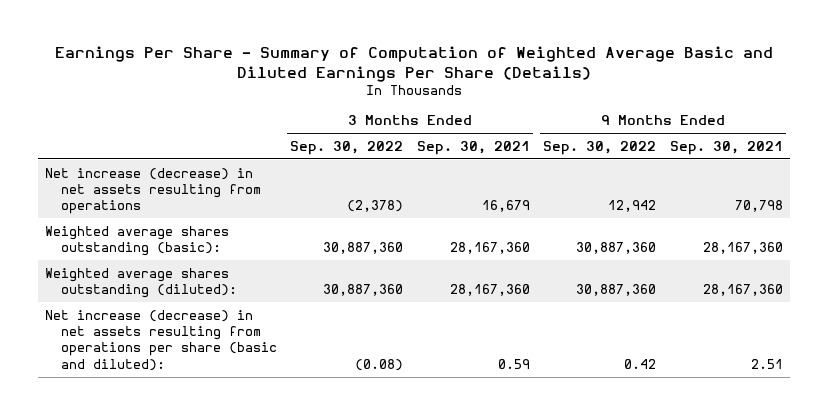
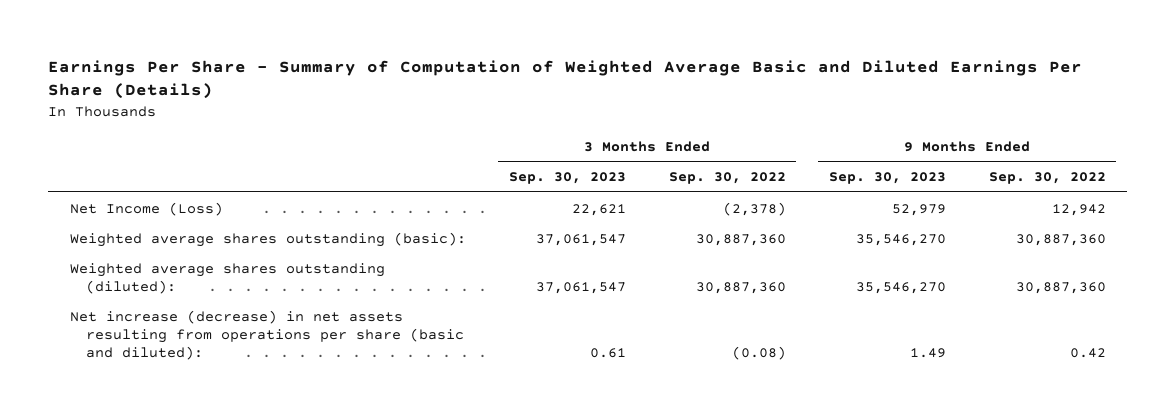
- | 3 Months Ended Sep. 30, 2022 | 3 Months Ended Sep. 30, 2021 | 9 Months Ended Sep. 30, 2022 | 9 Months Ended Sep. 30, 2021
+ | 3 Months Ended Sep. 30, 2023 | 3 Months Ended Sep. 30, 2022 | 9 Months Ended Sep. 30, 2023 | 9 Months Ended Sep. 30, 2022
- Net increase (decrease) in net assets resulting from operations | (2,378) | 16,679 | 12,942 | 70,798
+ Net Income (Loss) | 22,621 | (2,378) | 52,979 | 12,942

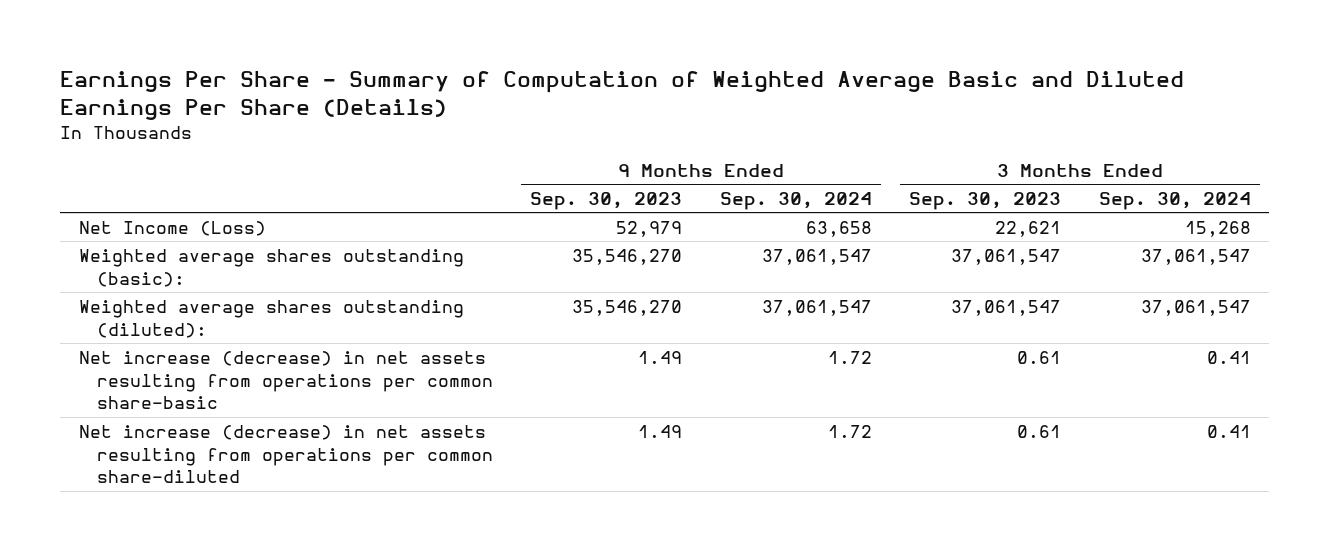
- | 3 Months Ended Sep. 30, 2023 | 3 Months Ended Sep. 30, 2022 | 9 Months Ended Sep. 30, 2023 | 9 Months Ended Sep. 30, 2022
+ | 9 Months Ended Sep. 30, 2023 | 9 Months Ended Sep. 30, 2024 | 3 Months Ended Sep. 30, 2023 | 3 Months Ended Sep. 30, 2024
- Net increase (decrease) in net assets resulting from operations per share (basic and diluted): | 0.61 | (0.08) | 1.49 | 0.42
+ Net increase (decrease) in net assets resulting from operations per common share-basic | 1.49 | 1.72 | 0.61 | 0.41
+ Net increase (decrease) in net assets resulting from operations per common share-diluted | 1.49 | 1.72 | 0.61 | 0.41

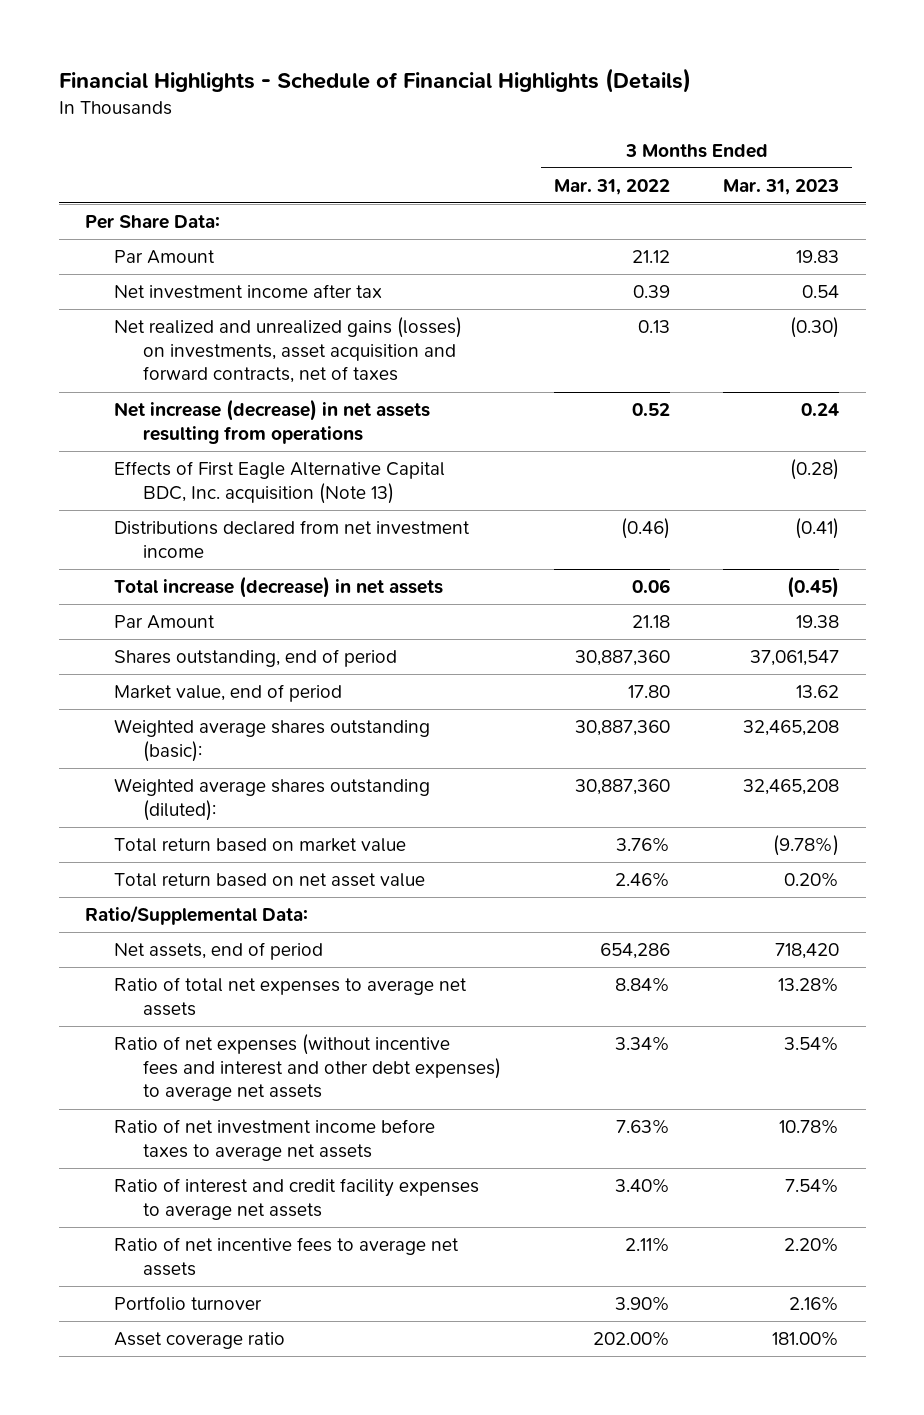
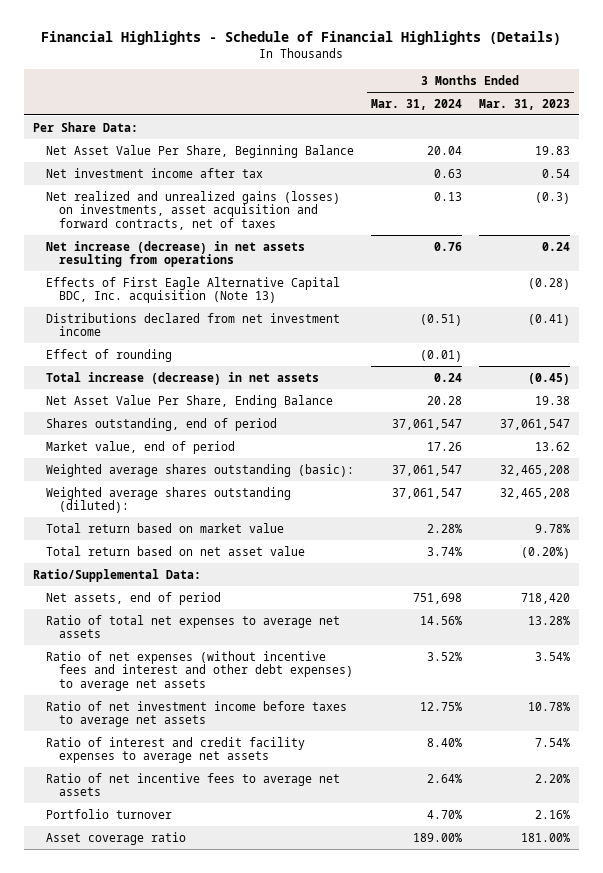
- | 3 Months Ended Mar. 31, 2022 | 3 Months Ended Mar. 31, 2023
+ | 3 Months Ended Mar. 31, 2024 | 3 Months Ended Mar. 31, 2023
- Par Amount | 21.12 | 19.83
+ Net Asset Value Per Share, Beginning Balance | 20.04 | 19.83
- Net realized and unrealized gains (losses) on investments, asset acquisition and forward contracts, net of taxes | 0.13 | (0.30)
+ Net realized and unrealized gains (losses) on investments, asset acquisition and forward contracts, net of taxes | 0.13 | (0.3)
+ Effect of rounding | (0.01) |
- Par Amount | 21.18 | 19.38
+ Net Asset Value Per Share, Ending Balance | 20.28 | 19.38
- Total return based on market value | 3.76% | (9.78%)
- Total return based on net asset value | 2.46% | 0.20%
+ Total return based on market value | 2.28% | 9.78%
+ Total return based on net asset value | 3.74% | (0.20%)

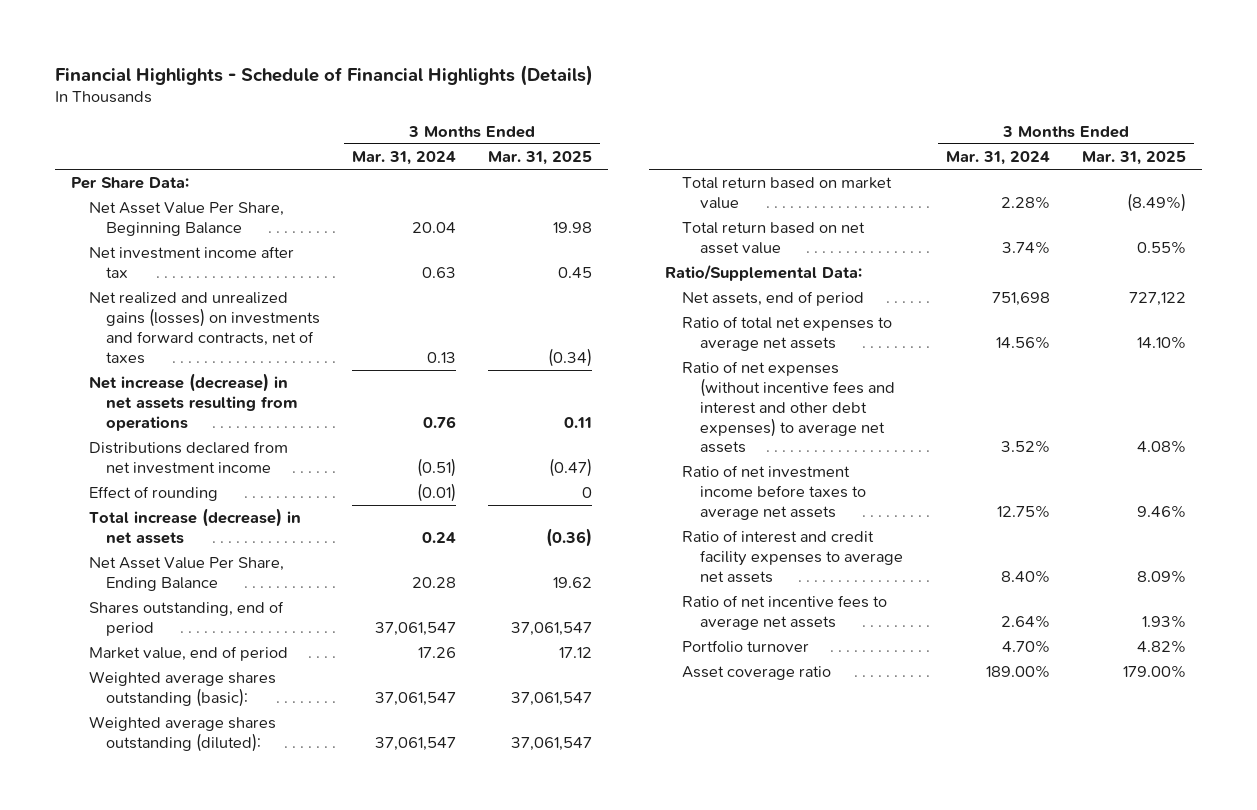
- | 3 Months Ended Mar. 31, 2024 | 3 Months Ended Mar. 31, 2023
+ | 3 Months Ended Mar. 31, 2024 | 3 Months Ended Mar. 31, 2025
- Net realized and unrealized gains (losses) on investments, asset acquisition and forward contracts, net of taxes | 0.13 | (0.3)
+ Net realized and unrealized gains (losses) on investments and forward contracts, net of taxes | 0.13 | (0.34)
- Effects of First Eagle Alternative Capital BDC, Inc. acquisition (Note 13) | | (0.28)

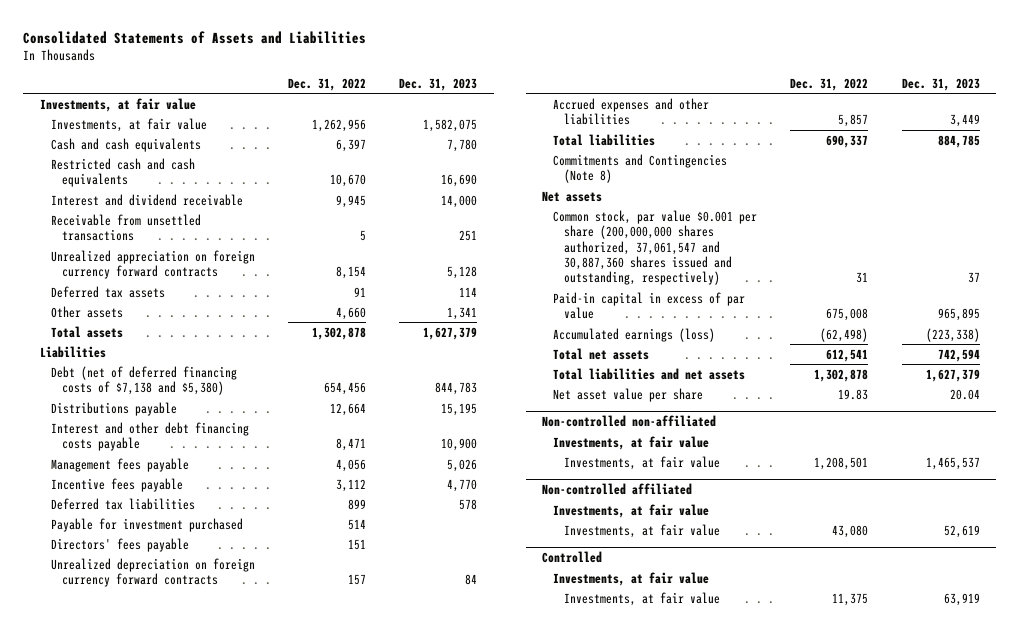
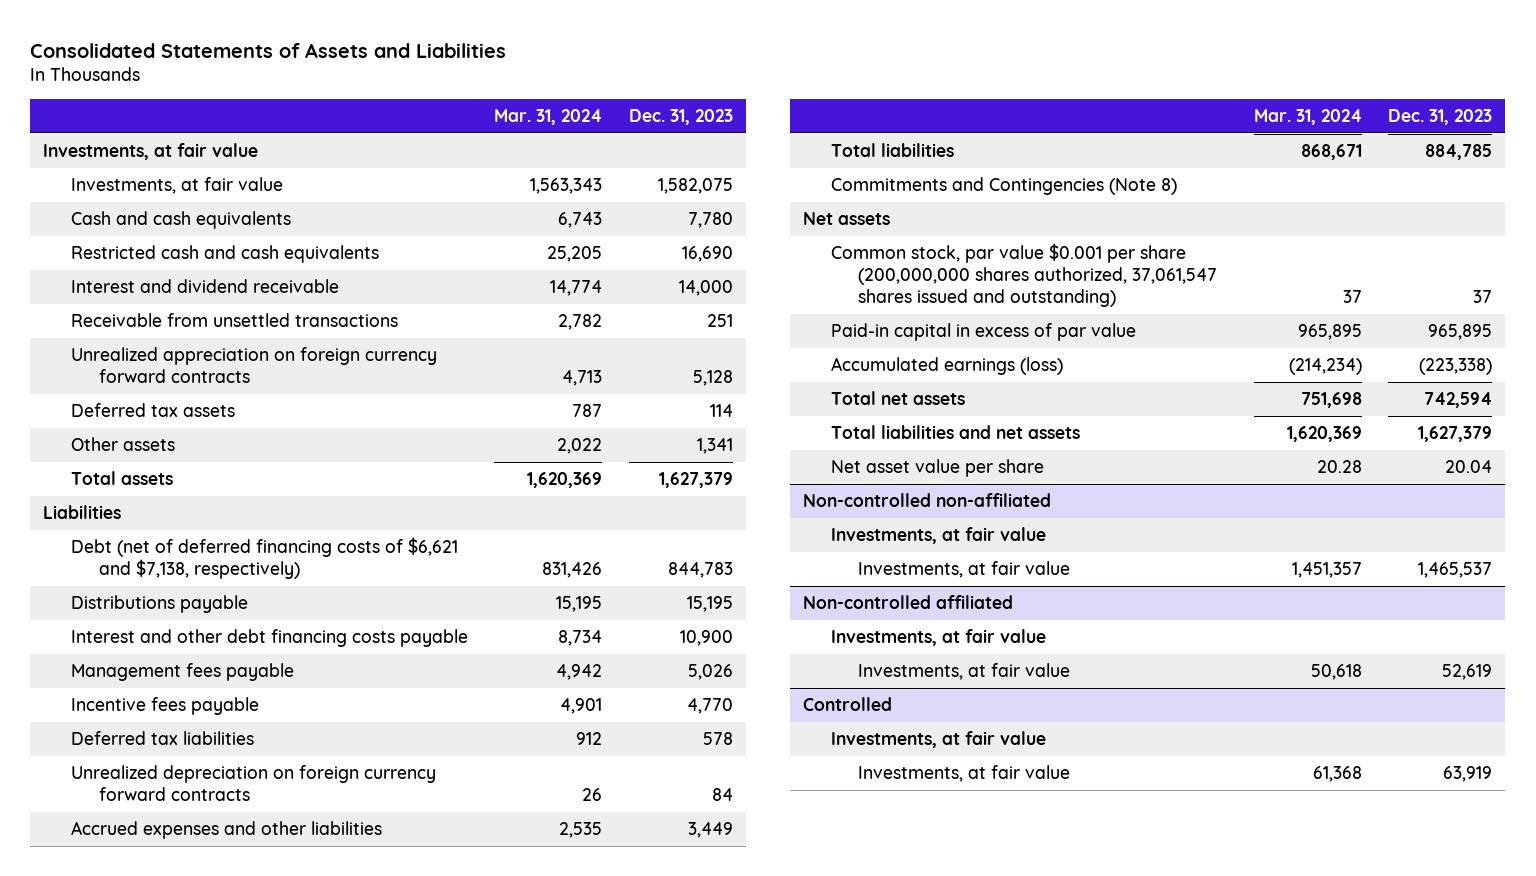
- | Dec. 31, 2022 | Dec. 31, 2023
+ | Mar. 31, 2024 | Dec. 31, 2023
- Debt (net of deferred financing costs of $7,138 and $5,380) | 654,456 | 844,783
+ Debt (net of deferred financing costs of $6,621 and $7,138, respectively) | 831,426 | 844,783
- Payable for investment purchased | 514 |
- Directors' fees payable | 151 |
- Common stock, par value $0.001 per share (200,000,000 shares authorized, 37,061,547 and 30,887,360 shares issued and outstanding, respectively) | 31 | 37
+ Common stock, par value $0.001 per share (200,000,000 shares authorized, 37,061,547 shares issued and outstanding) | 37 | 37

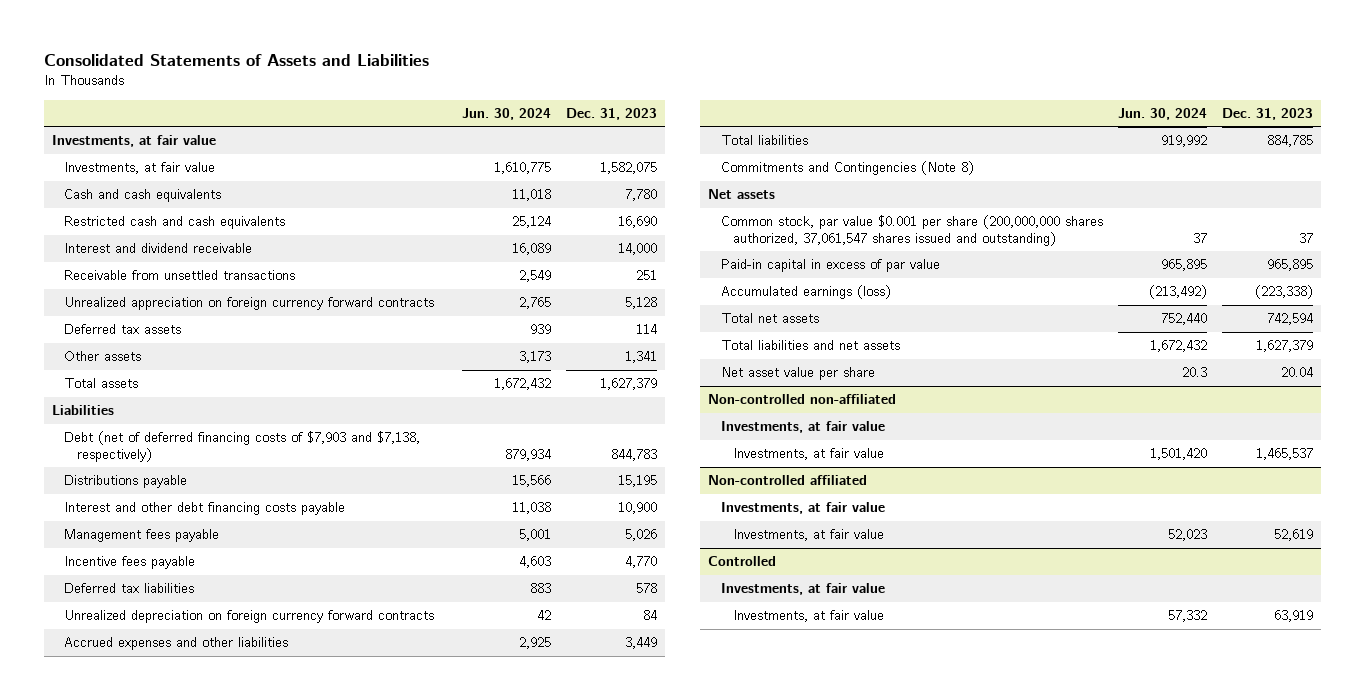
- | Mar. 31, 2024 | Dec. 31, 2023
+ | Jun. 30, 2024 | Dec. 31, 2023
- Debt (net of deferred financing costs of $6,621 and $7,138, respectively) | 831,426 | 844,783
+ Debt (net of deferred financing costs of $7,903 and $7,138, respectively) | 879,934 | 844,783

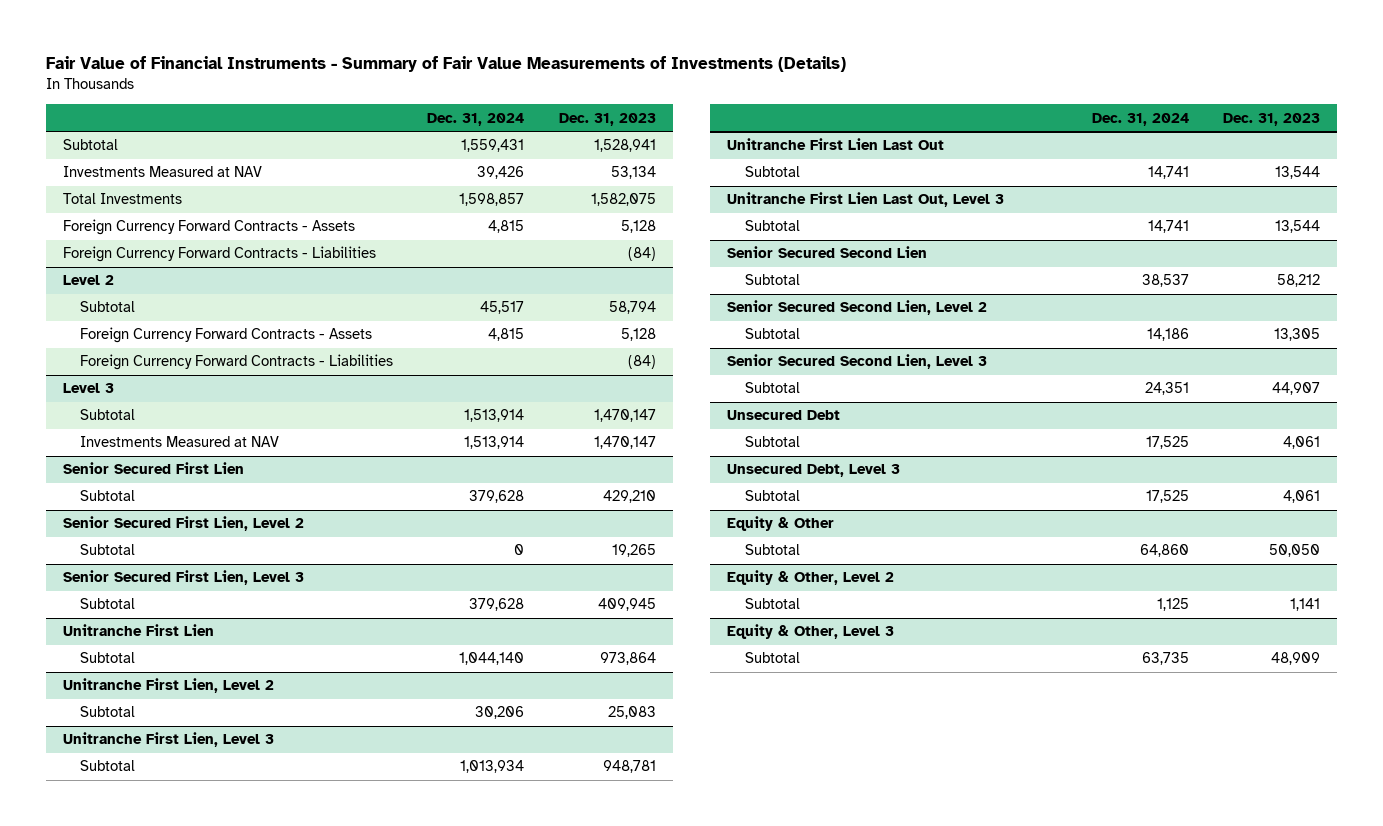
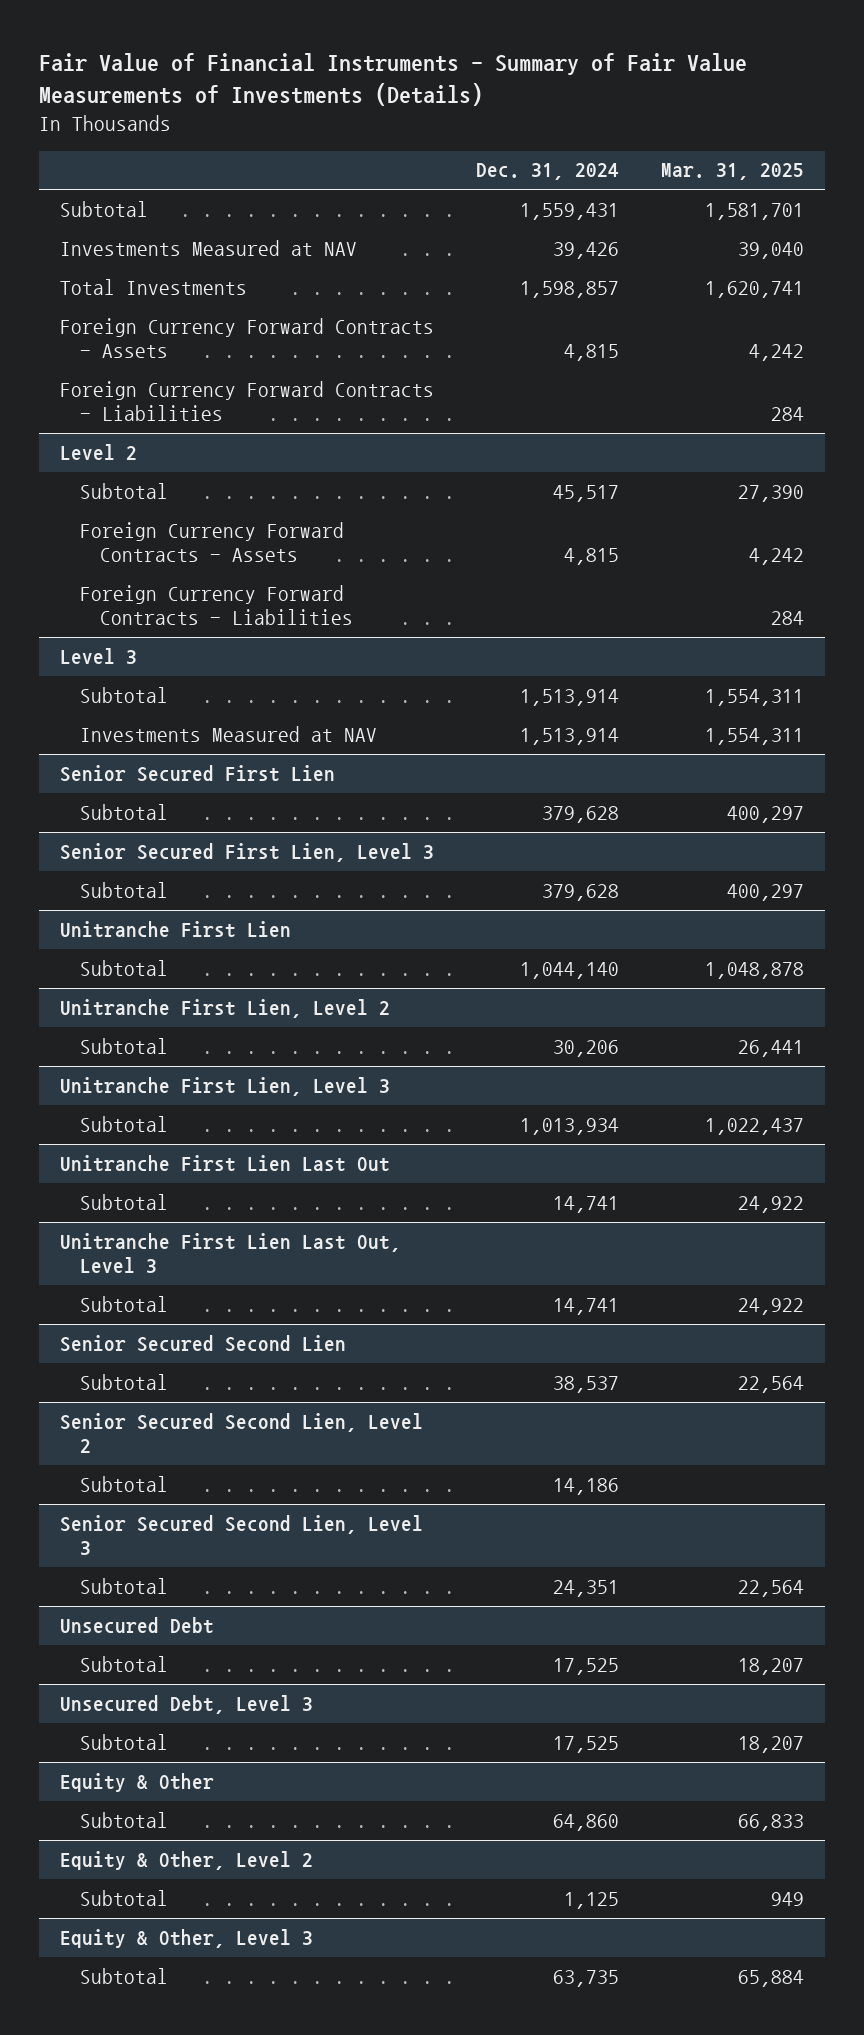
- | Dec. 31, 2024 | Dec. 31, 2023
+ | Dec. 31, 2024 | Mar. 31, 2025
- Senior Secured First Lien, Level 2
- Subtotal | 0 | 19,265

